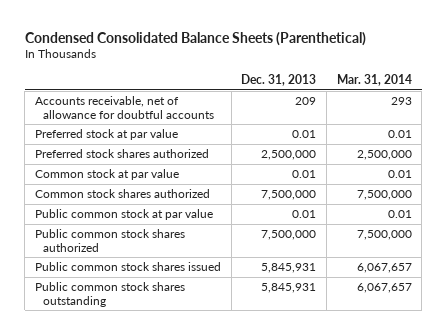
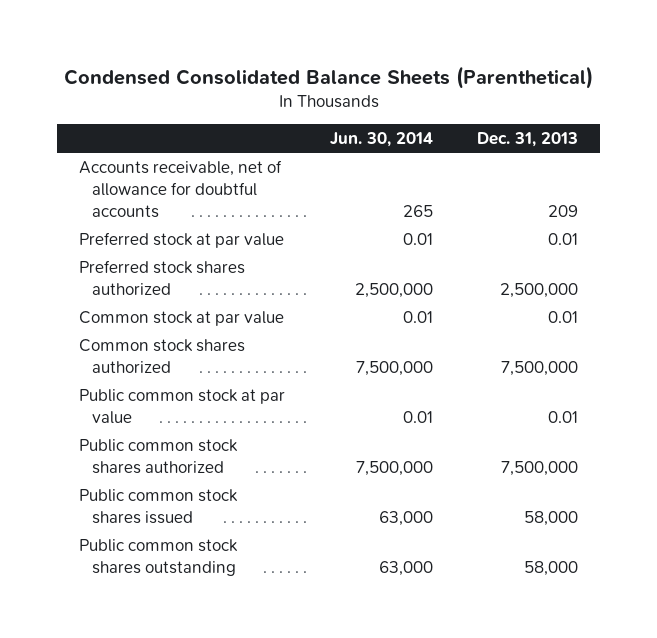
- | Dec. 31, 2013 | Mar. 31, 2014
+ | Jun. 30, 2014 | Dec. 31, 2013
- Public common stock shares issued | 5,845,931 | 6,067,657
- Public common stock shares outstanding | 5,845,931 | 6,067,657
+ Public common stock shares issued | 63,000 | 58,000
+ Public common stock shares outstanding | 63,000 | 58,000

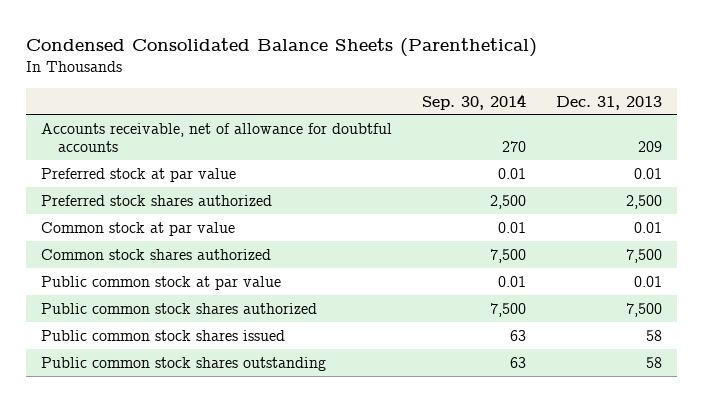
- | Jun. 30, 2014 | Dec. 31, 2013
+ | Sep. 30, 2014 | Dec. 31, 2013
- Preferred stock shares authorized | 2,500,000 | 2,500,000
+ Preferred stock shares authorized | 2,500 | 2,500
- Common stock shares authorized | 7,500,000 | 7,500,000
+ Common stock shares authorized | 7,500 | 7,500
- Public common stock shares authorized | 7,500,000 | 7,500,000
- Public common stock shares issued | 63,000 | 58,000
- Public common stock shares outstanding | 63,000 | 58,000
+ Public common stock shares authorized | 7,500 | 7,500
+ Public common stock shares issued | 63 | 58
+ Public common stock shares outstanding | 63 | 58

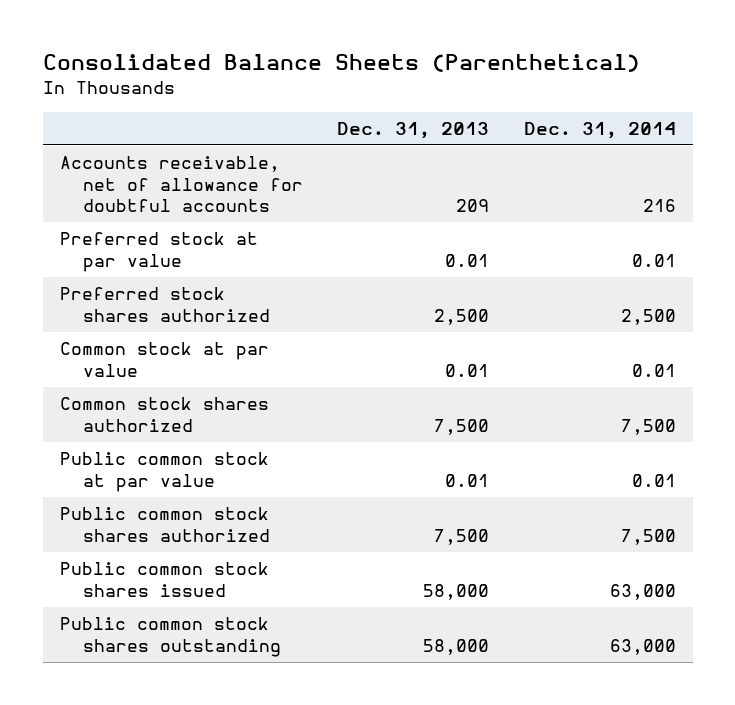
- Condensed Consolidated Balance Sheets (Parenthetical)
+ Consolidated Balance Sheets (Parenthetical)
- | Sep. 30, 2014 | Dec. 31, 2013
+ | Dec. 31, 2013 | Dec. 31, 2014
- Public common stock shares issued | 63 | 58
- Public common stock shares outstanding | 63 | 58
+ Public common stock shares issued | 58,000 | 63,000
+ Public common stock shares outstanding | 58,000 | 63,000

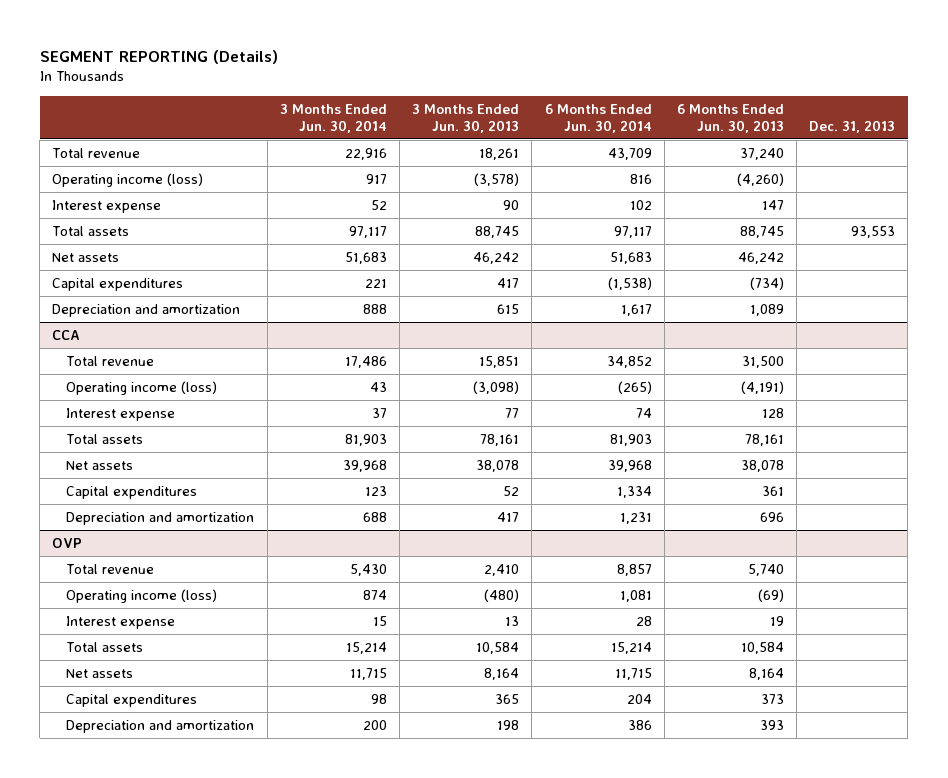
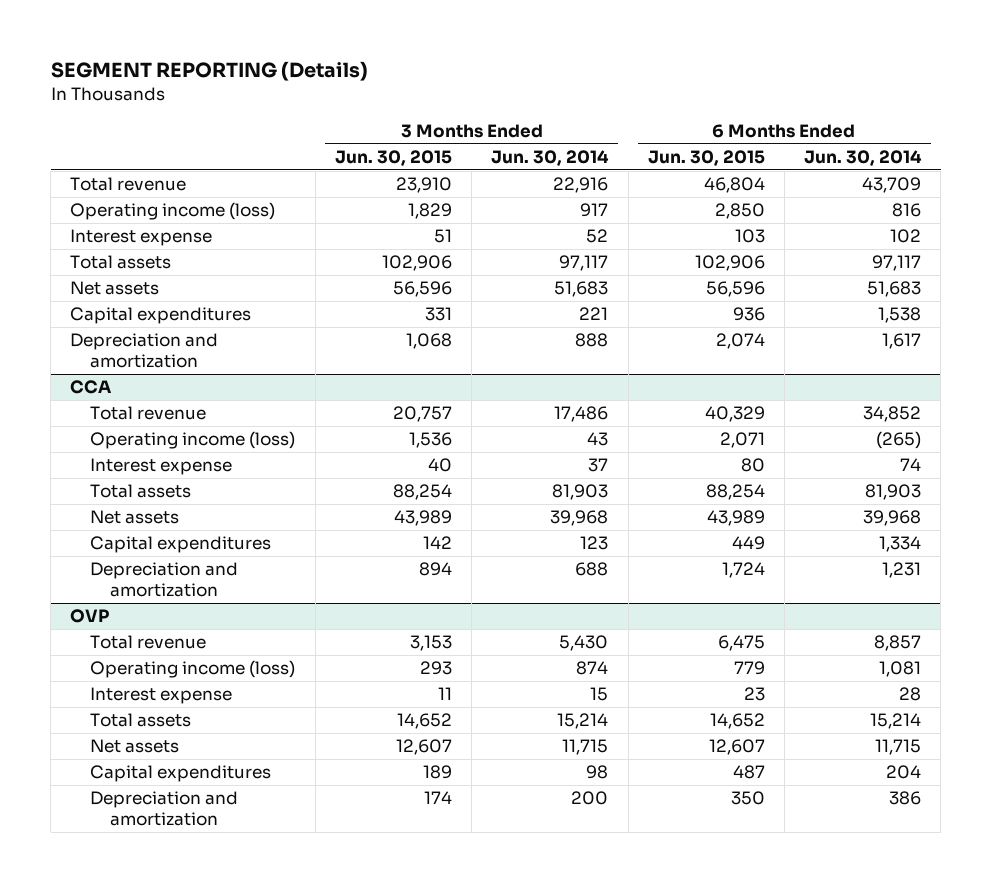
- | 3 Months Ended Jun. 30, 2014 | 3 Months Ended Jun. 30, 2013 | 6 Months Ended Jun. 30, 2014 | 6 Months Ended Jun. 30, 2013 | Dec. 31, 2013
+ | 3 Months Ended Jun. 30, 2015 | 3 Months Ended Jun. 30, 2014 | 6 Months Ended Jun. 30, 2015 | 6 Months Ended Jun. 30, 2014
- Capital expenditures | 221 | 417 | (1,538) | (734) |
+ Capital expenditures | 331 | 221 | 936 | 1,538

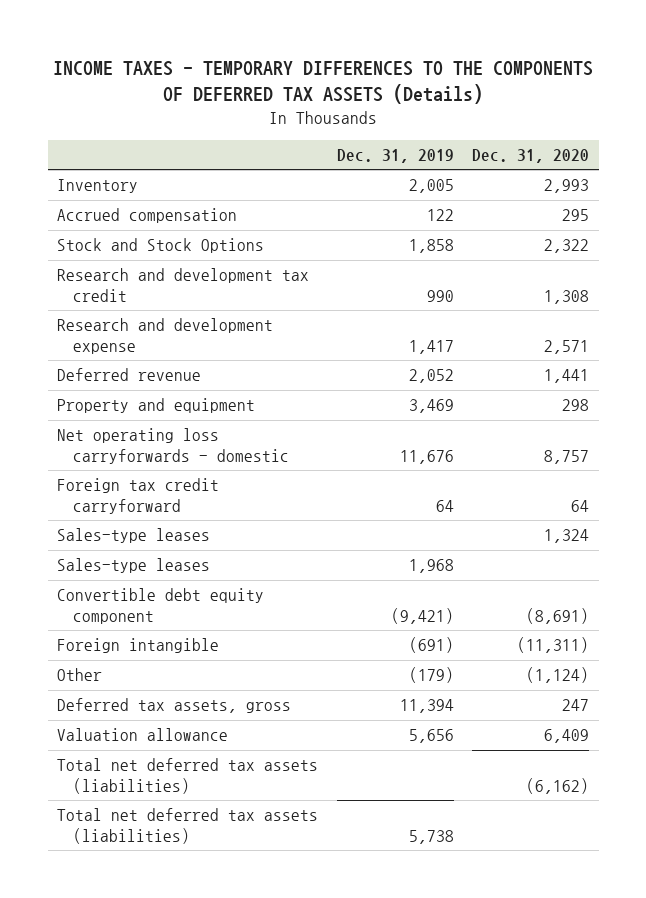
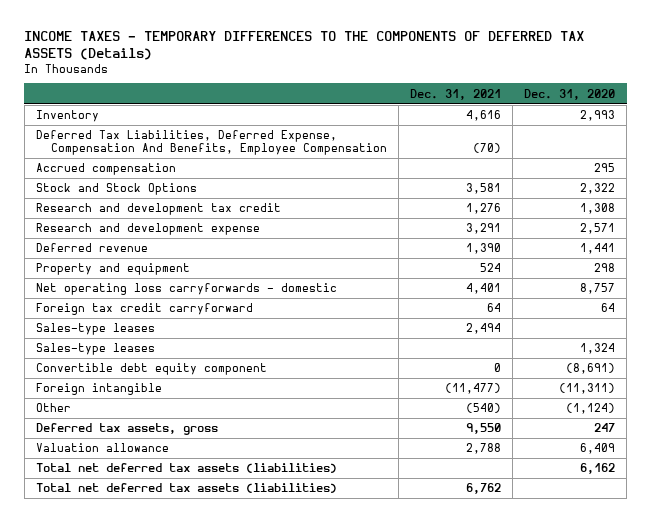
- | Dec. 31, 2019 | Dec. 31, 2020
+ | Dec. 31, 2021 | Dec. 31, 2020
+ Deferred Tax Liabilities, Deferred Expense, Compensation And Benefits, Employee Compensation | (70) |
moved down: Sales-type leases | | 1,324
- Total net deferred tax assets (liabilities) | | (6,162)
+ Total net deferred tax assets (liabilities) | | 6,162

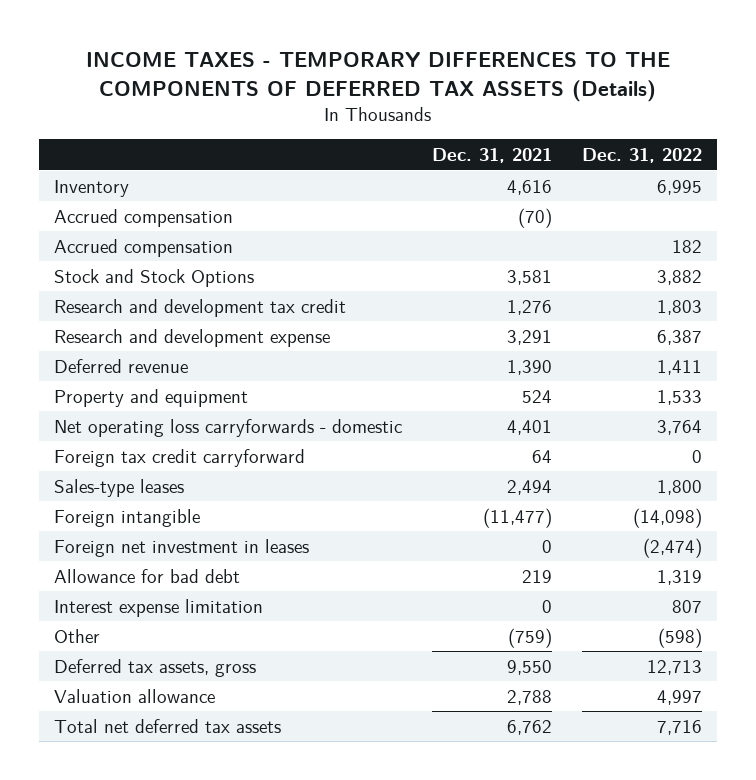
- | Dec. 31, 2021 | Dec. 31, 2020
+ | Dec. 31, 2021 | Dec. 31, 2022
- Deferred Tax Liabilities, Deferred Expense, Compensation And Benefits, Employee Compensation | (70) |
+ Accrued compensation | (70) |
- Sales-type leases | | 1,324
- Convertible debt equity component | 0 | (8,691)
- Other | (540) | (1,124)
+ Foreign net investment in leases | 0 | (2,474)
+ Allowance for bad debt | 219 | 1,319
+ Interest expense limitation | 0 | 807
+ Other | (759) | (598)
- Total net deferred tax assets (liabilities) | | 6,162
- Total net deferred tax assets (liabilities) | 6,762 |
+ Total net deferred tax assets | 6,762 | 7,716

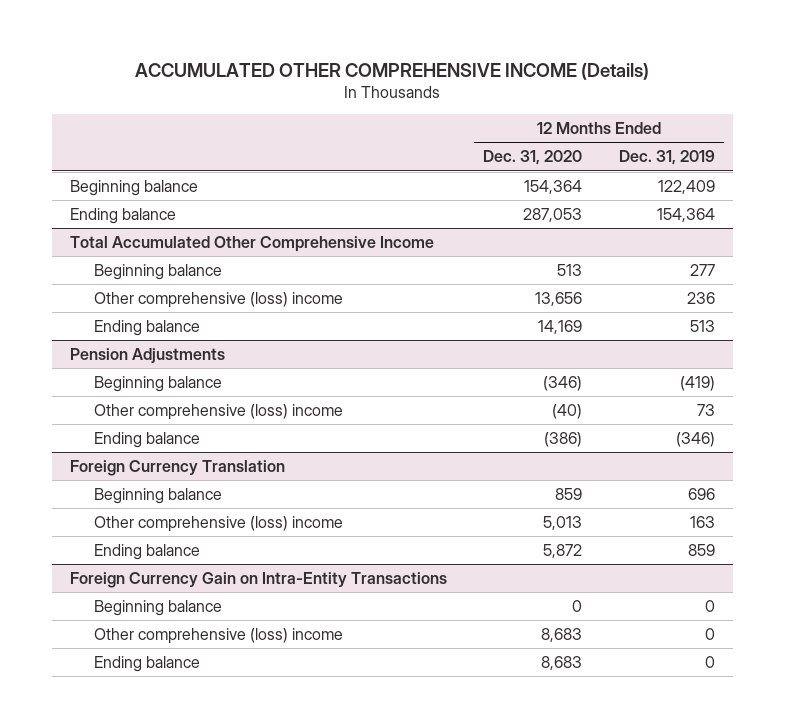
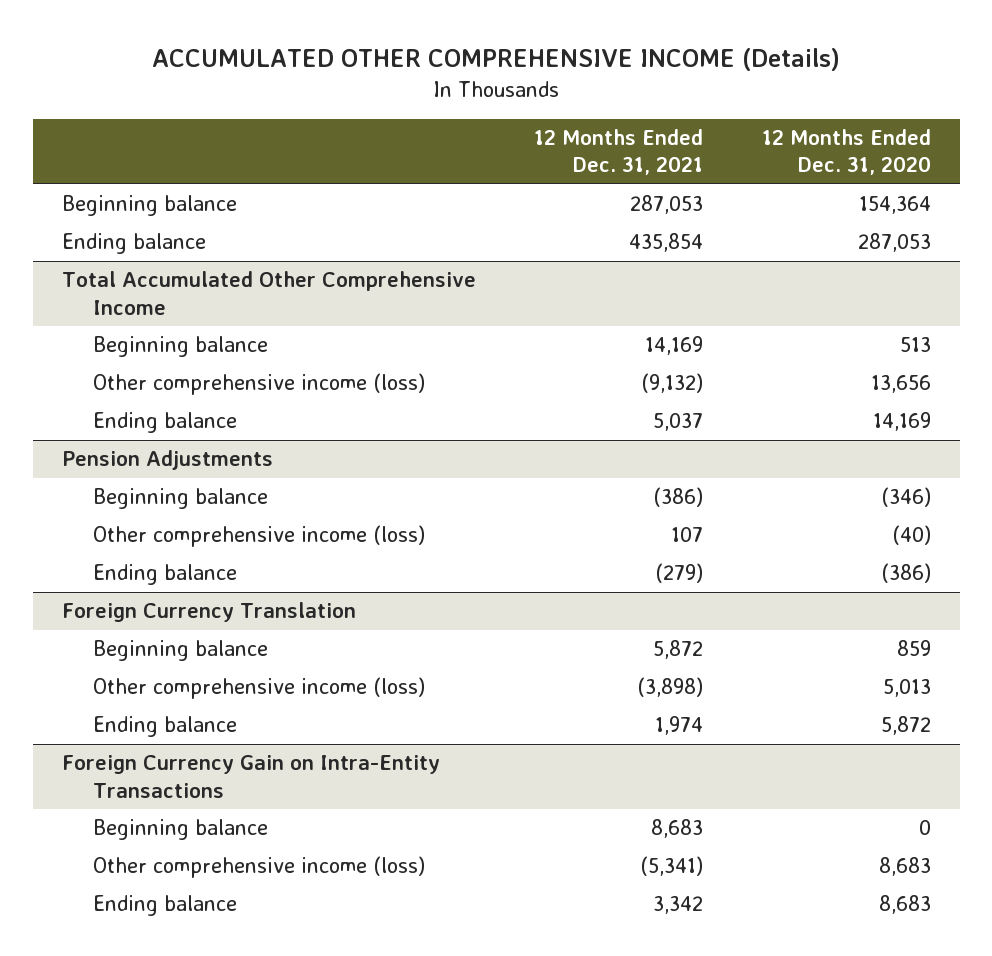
- | 12 Months Ended Dec. 31, 2020 | 12 Months Ended Dec. 31, 2019
+ | 12 Months Ended Dec. 31, 2021 | 12 Months Ended Dec. 31, 2020
@ Total Accumulated Other Comprehensive Income
- Other comprehensive (loss) income | 13,656 | 236
+ Other comprehensive income (loss) | (9,132) | 13,656
@ Pension Adjustments
- Other comprehensive (loss) income | (40) | 73
+ Other comprehensive income (loss) | 107 | (40)
@ Foreign Currency Translation
- Other comprehensive (loss) income | 5,013 | 163
+ Other comprehensive income (loss) | (3,898) | 5,013
@ Foreign Currency Gain on Intra-Entity Transactions
- Other comprehensive (loss) income | 8,683 | 0
+ Other comprehensive income (loss) | (5,341) | 8,683

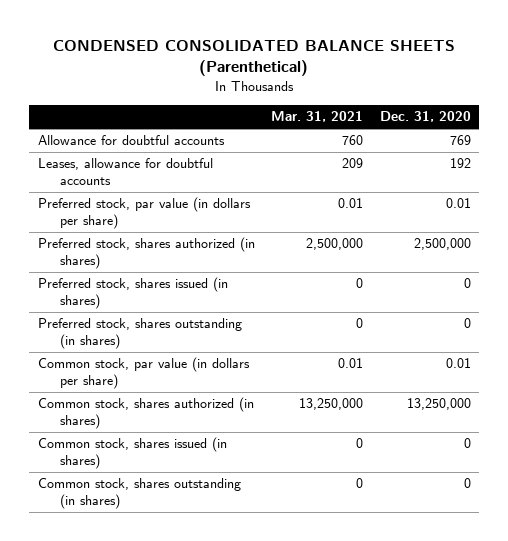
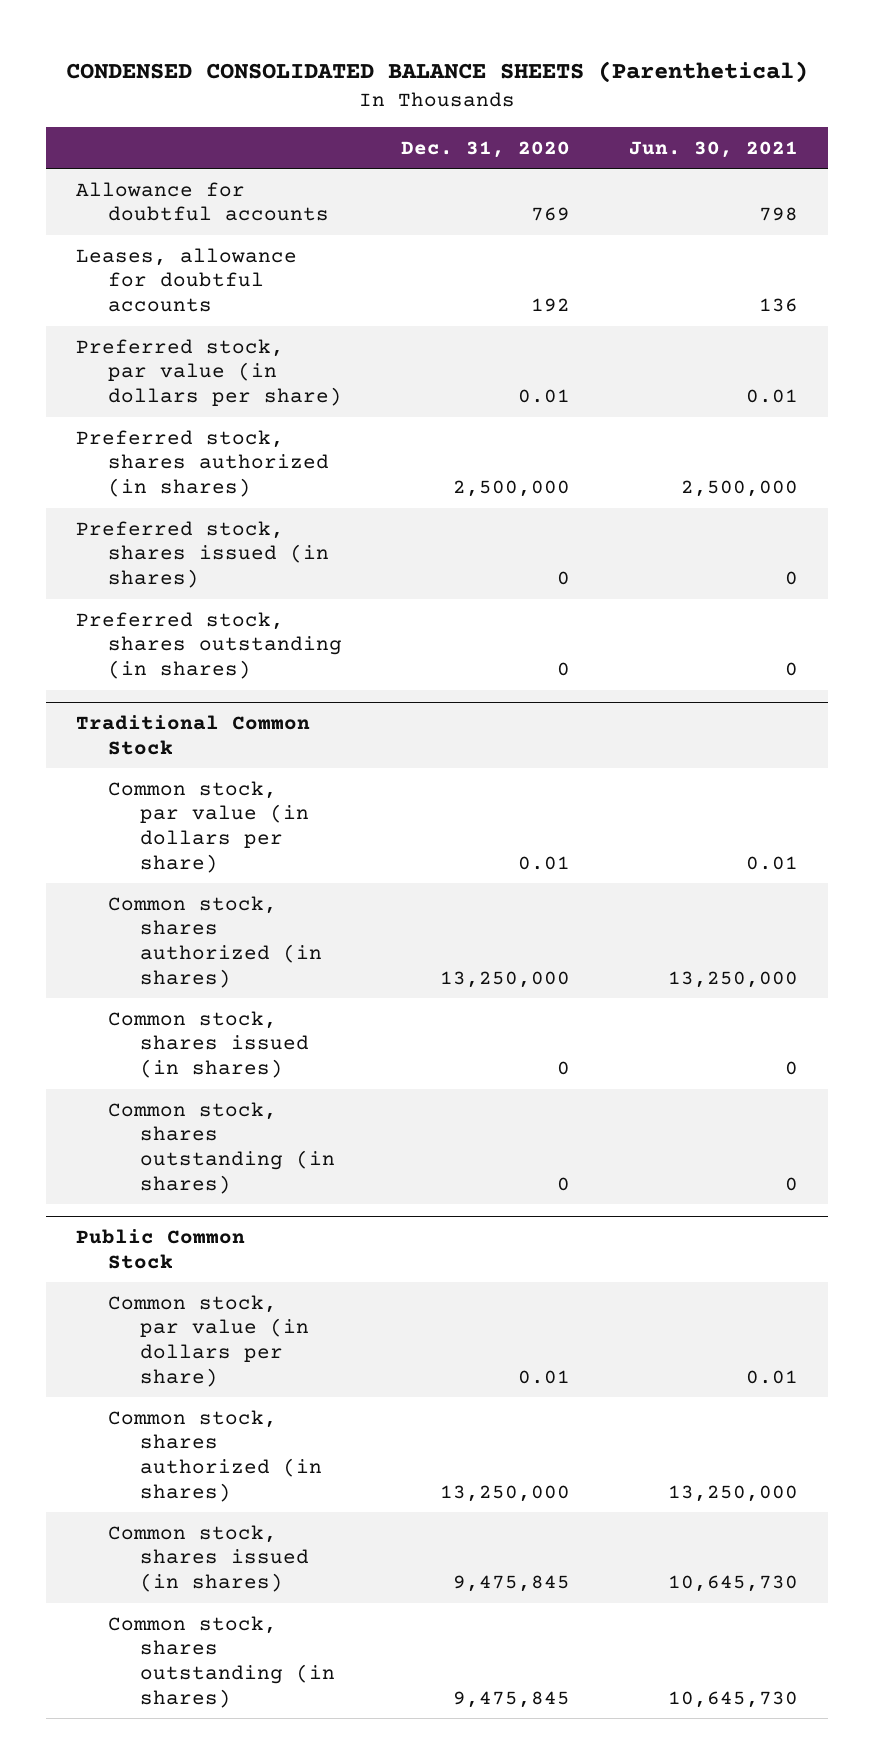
- | Mar. 31, 2021 | Dec. 31, 2020
+ | Dec. 31, 2020 | Jun. 30, 2021
+ Traditional Common Stock
+ Public Common Stock
+ Common stock, par value (in dollars per share) | 0.01 | 0.01
+ Common stock, shares authorized (in shares) | 13,250,000 | 13,250,000
+ Common stock, shares issued (in shares) | 9,475,845 | 10,645,730
+ Common stock, shares outstanding (in shares) | 9,475,845 | 10,645,730

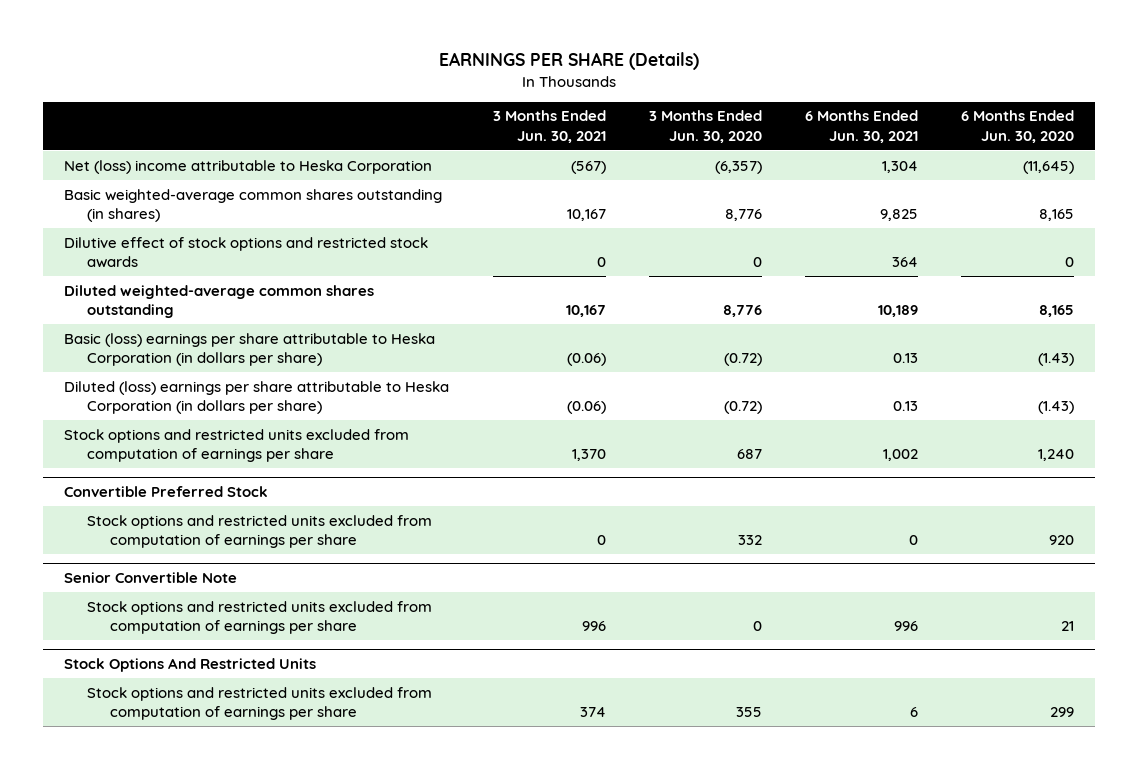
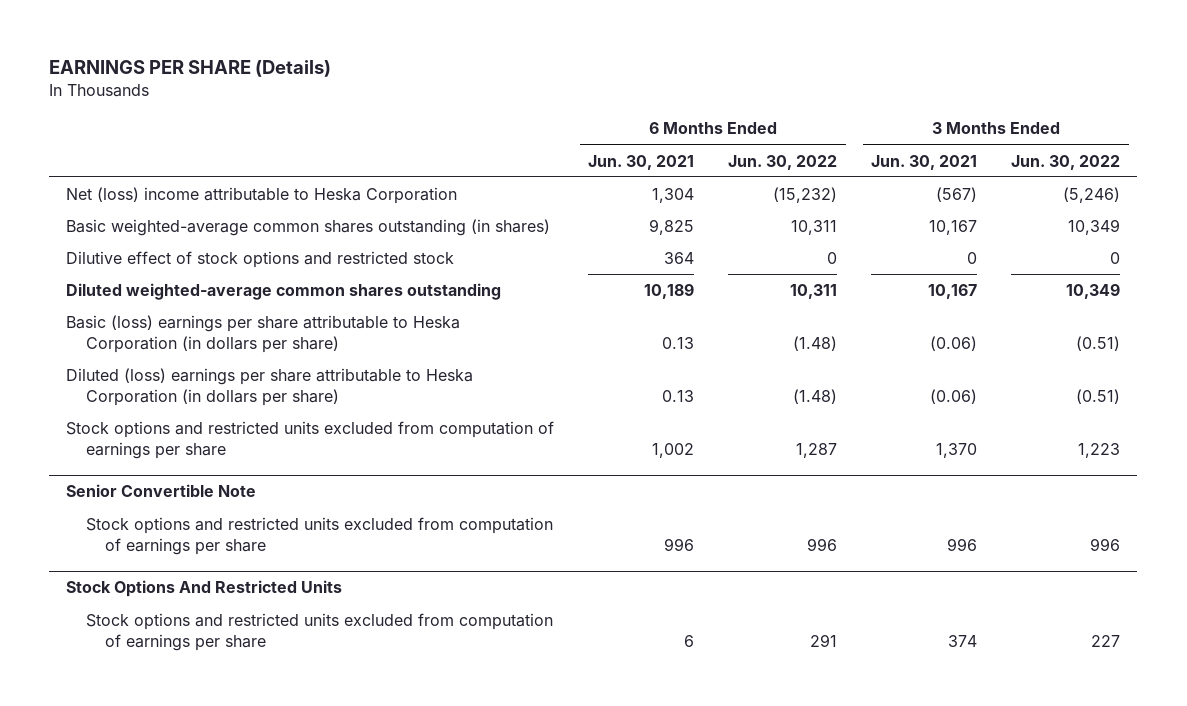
- | 3 Months Ended Jun. 30, 2021 | 3 Months Ended Jun. 30, 2020 | 6 Months Ended Jun. 30, 2021 | 6 Months Ended Jun. 30, 2020
+ | 6 Months Ended Jun. 30, 2021 | 6 Months Ended Jun. 30, 2022 | 3 Months Ended Jun. 30, 2021 | 3 Months Ended Jun. 30, 2022
- Dilutive effect of stock options and restricted stock awards | 0 | 0 | 364 | 0
+ Dilutive effect of stock options and restricted stock | 364 | 0 | 0 | 0
- Convertible Preferred Stock
- Stock options and restricted units excluded from computation of earnings per share | 0 | 332 | 0 | 920

